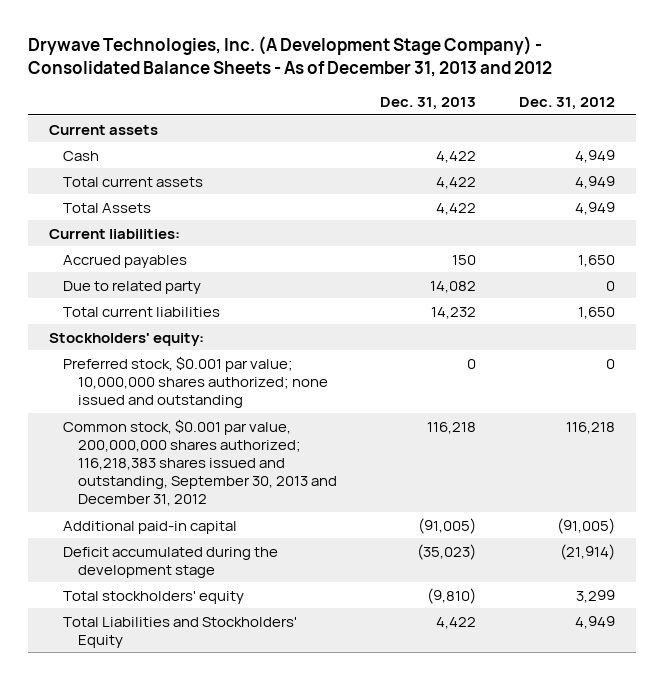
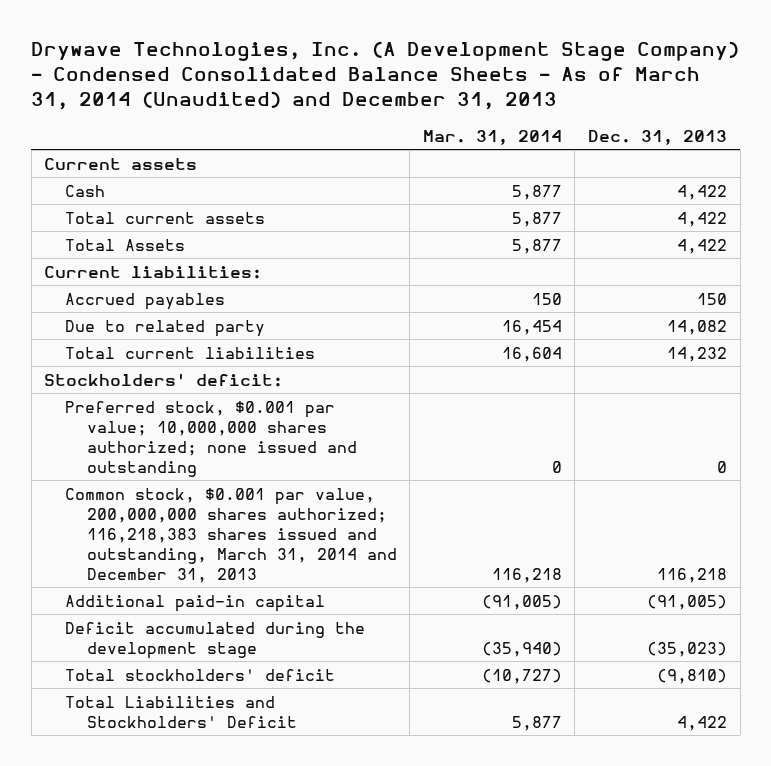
- Drywave Technologies, Inc. (A Development Stage Company) - Consolidated Balance Sheets - As of December 31, 2013 and 2012
+ Drywave Technologies, Inc. (A Development Stage Company) - Condensed Consolidated Balance Sheets - As of March 31, 2014 (Unaudited) and December 31, 2013
- | Dec. 31, 2013 | Dec. 31, 2012
+ | Mar. 31, 2014 | Dec. 31, 2013
- Stockholders' equity:
+ Stockholders' deficit:
- Common stock, $0.001 par value, 200,000,000 shares authorized; 116,218,383 shares issued and outstanding, September 30, 2013 and December 31, 2012 | 116,218 | 116,218
+ Common stock, $0.001 par value, 200,000,000 shares authorized; 116,218,383 shares issued and outstanding, March 31, 2014 and December 31, 2013 | 116,218 | 116,218
- Total stockholders' equity | (9,810) | 3,299
- Total Liabilities and Stockholders' Equity | 4,422 | 4,949
+ Total stockholders' deficit | (10,727) | (9,810)
+ Total Liabilities and Stockholders' Deficit | 5,877 | 4,422

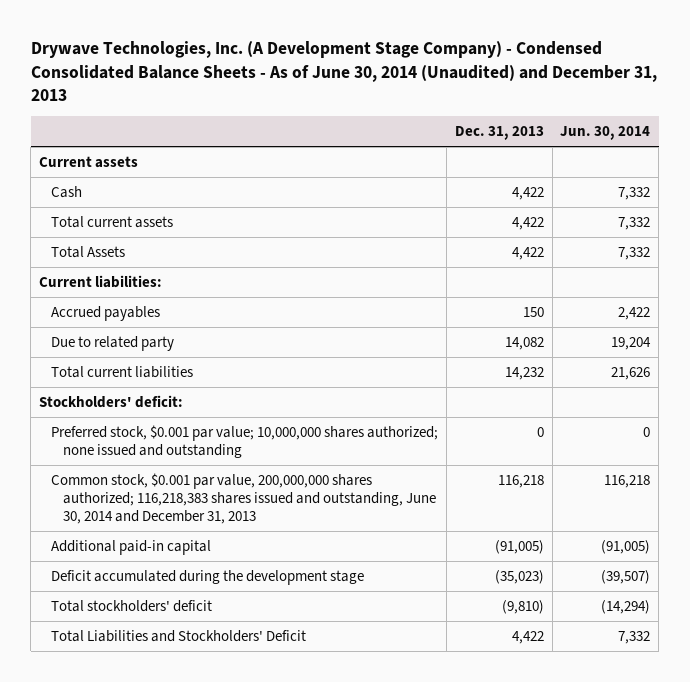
- Drywave Technologies, Inc. (A Development Stage Company) - Condensed Consolidated Balance Sheets - As of March 31, 2014 (Unaudited) and December 31, 2013
+ Drywave Technologies, Inc. (A Development Stage Company) - Condensed Consolidated Balance Sheets - As of June 30, 2014 (Unaudited) and December 31, 2013
- | Mar. 31, 2014 | Dec. 31, 2013
+ | Dec. 31, 2013 | Jun. 30, 2014
- Common stock, $0.001 par value, 200,000,000 shares authorized; 116,218,383 shares issued and outstanding, March 31, 2014 and December 31, 2013 | 116,218 | 116,218
+ Common stock, $0.001 par value, 200,000,000 shares authorized; 116,218,383 shares issued and outstanding, June 30, 2014 and December 31, 2013 | 116,218 | 116,218

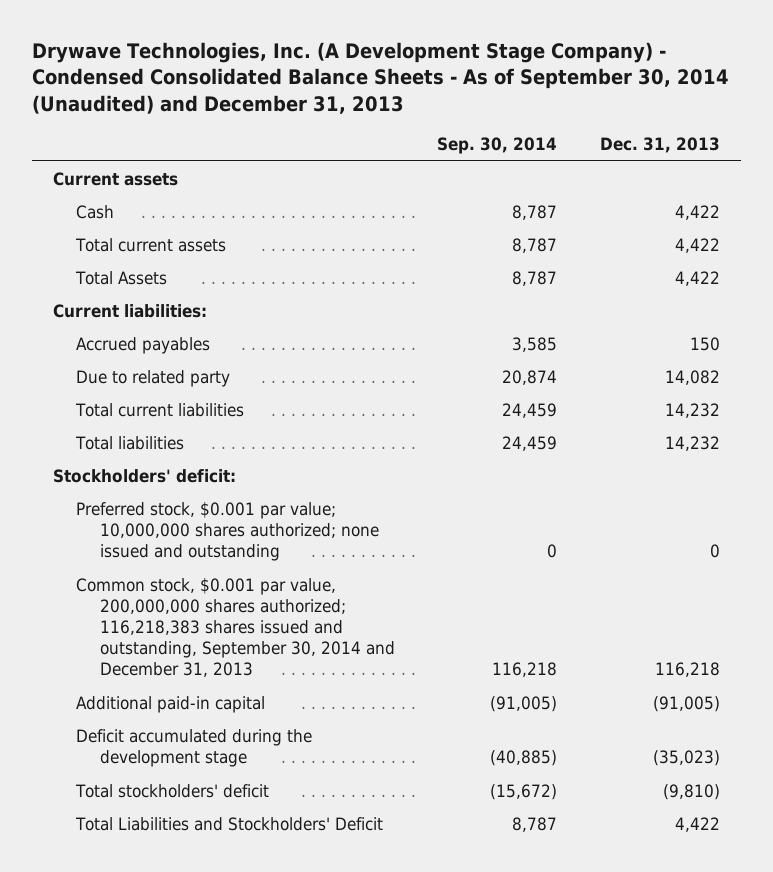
- Drywave Technologies, Inc. (A Development Stage Company) - Condensed Consolidated Balance Sheets - As of June 30, 2014 (Unaudited) and December 31, 2013
+ Drywave Technologies, Inc. (A Development Stage Company) - Condensed Consolidated Balance Sheets - As of September 30, 2014 (Unaudited) and December 31, 2013
- | Dec. 31, 2013 | Jun. 30, 2014
+ | Sep. 30, 2014 | Dec. 31, 2013
+ Total liabilities | 24,459 | 14,232
- Common stock, $0.001 par value, 200,000,000 shares authorized; 116,218,383 shares issued and outstanding, June 30, 2014 and December 31, 2013 | 116,218 | 116,218
+ Common stock, $0.001 par value, 200,000,000 shares authorized; 116,218,383 shares issued and outstanding, September 30, 2014 and December 31, 2013 | 116,218 | 116,218

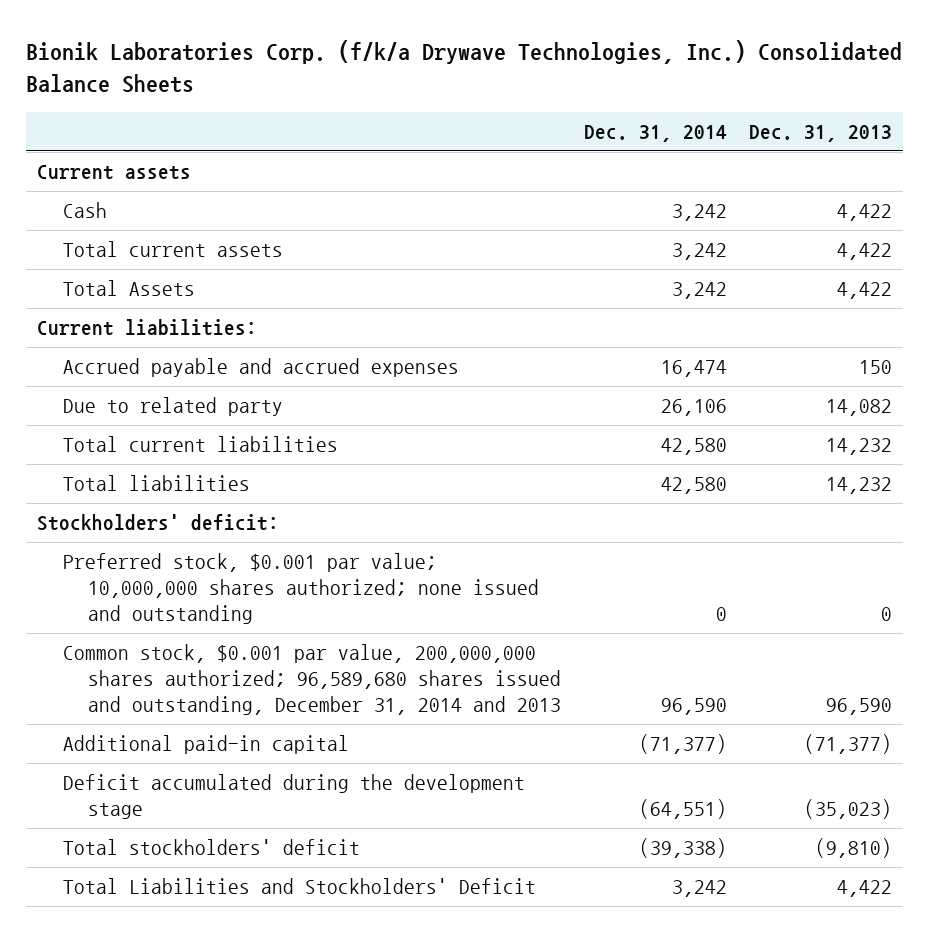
- Drywave Technologies, Inc. (A Development Stage Company) - Condensed Consolidated Balance Sheets - As of September 30, 2014 (Unaudited) and December 31, 2013
+ Bionik Laboratories Corp. (f/k/a Drywave Technologies, Inc.) Consolidated Balance Sheets
- | Sep. 30, 2014 | Dec. 31, 2013
+ | Dec. 31, 2014 | Dec. 31, 2013
- Accrued payables | 3,585 | 150
+ Accrued payable and accrued expenses | 16,474 | 150
- Common stock, $0.001 par value, 200,000,000 shares authorized; 116,218,383 shares issued and outstanding, September 30, 2014 and December 31, 2013 | 116,218 | 116,218
- Additional paid-in capital | (91,005) | (91,005)
+ Common stock, $0.001 par value, 200,000,000 shares authorized; 96,589,680 shares issued and outstanding, December 31, 2014 and 2013 | 96,590 | 96,590
+ Additional paid-in capital | (71,377) | (71,377)

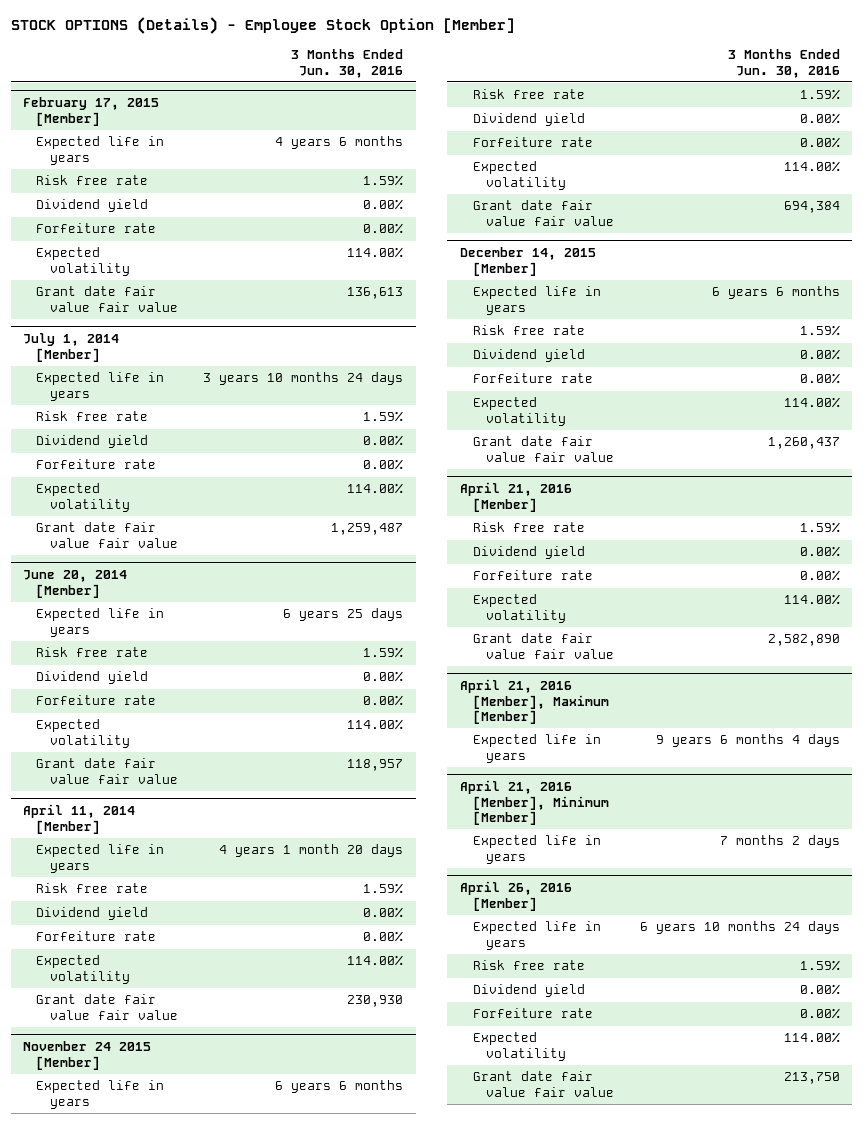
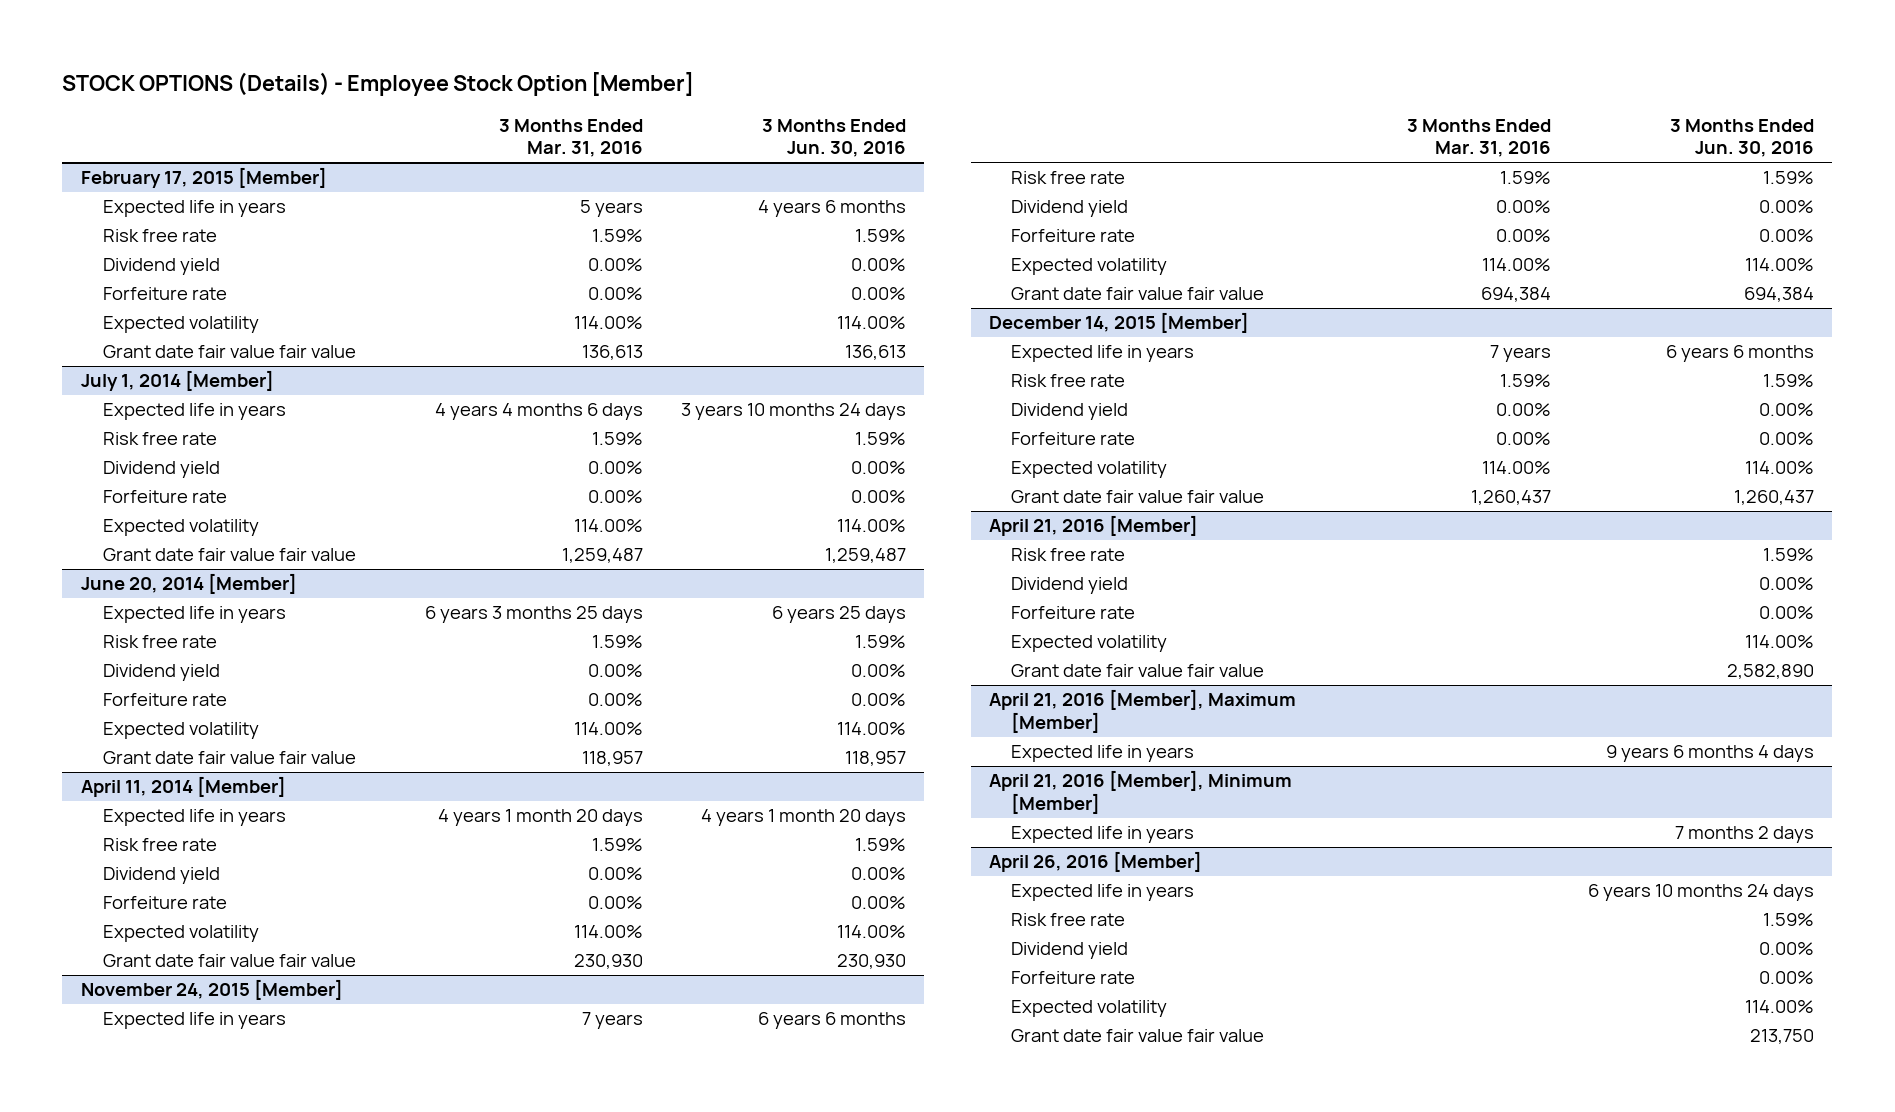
- | 3 Months Ended Jun. 30, 2016
+ | 3 Months Ended Mar. 31, 2016 | 3 Months Ended Jun. 30, 2016
- November 24 2015 [Member]
+ November 24, 2015 [Member]

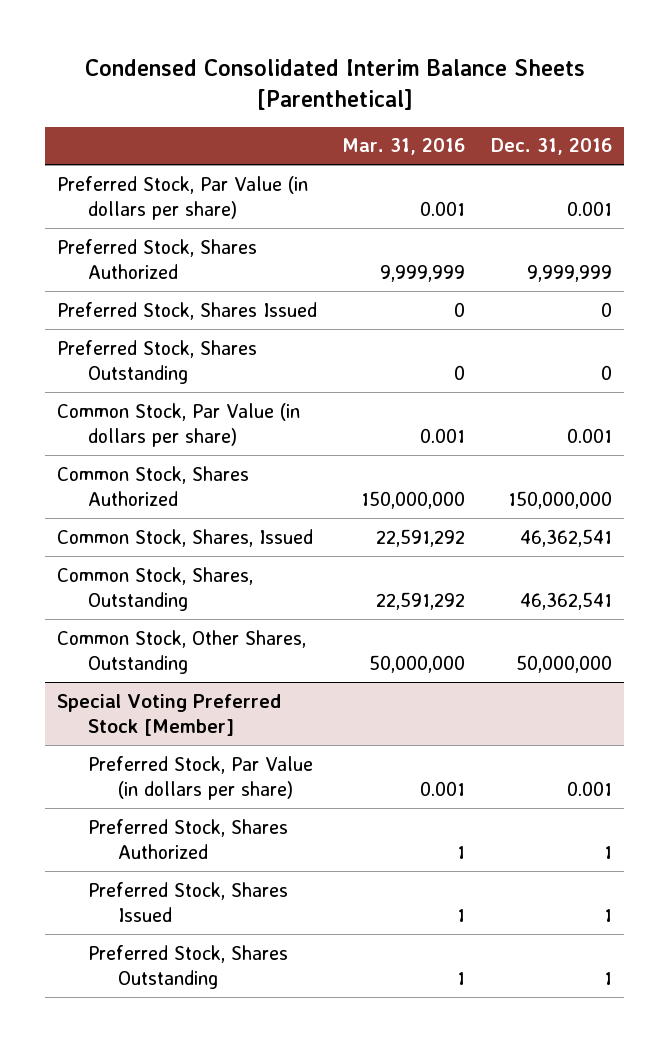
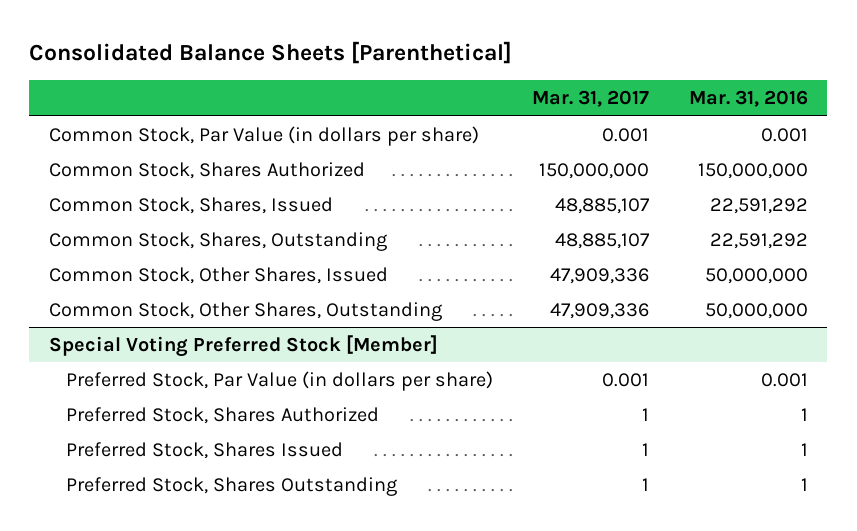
- Condensed Consolidated Interim Balance Sheets [Parenthetical]
+ Consolidated Balance Sheets [Parenthetical]
- | Mar. 31, 2016 | Dec. 31, 2016
+ | Mar. 31, 2017 | Mar. 31, 2016
- Preferred Stock, Par Value (in dollars per share) | 0.001 | 0.001
- Preferred Stock, Shares Authorized | 9,999,999 | 9,999,999
- Preferred Stock, Shares Issued | 0 | 0
- Preferred Stock, Shares Outstanding | 0 | 0
+ Common Stock, Other Shares, Issued | 47,909,336 | 50,000,000

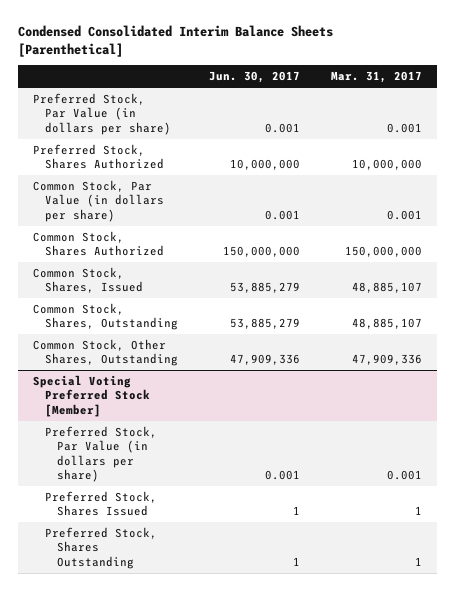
- Consolidated Balance Sheets [Parenthetical]
+ Condensed Consolidated Interim Balance Sheets [Parenthetical]
- | Mar. 31, 2017 | Mar. 31, 2016
+ | Jun. 30, 2017 | Mar. 31, 2017
+ Preferred Stock, Par Value (in dollars per share) | 0.001 | 0.001
+ Preferred Stock, Shares Authorized | 10,000,000 | 10,000,000
- Common Stock, Other Shares, Issued | 47,909,336 | 50,000,000
@ Special Voting Preferred Stock [Member]
- Preferred Stock, Shares Authorized | 1 | 1

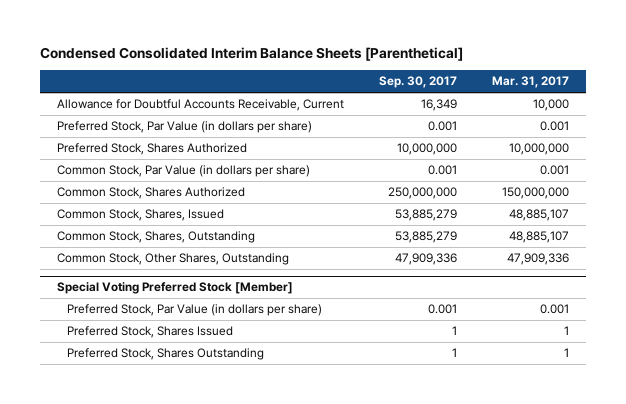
- | Jun. 30, 2017 | Mar. 31, 2017
+ | Sep. 30, 2017 | Mar. 31, 2017
+ Allowance for Doubtful Accounts Receivable, Current | 16,349 | 10,000

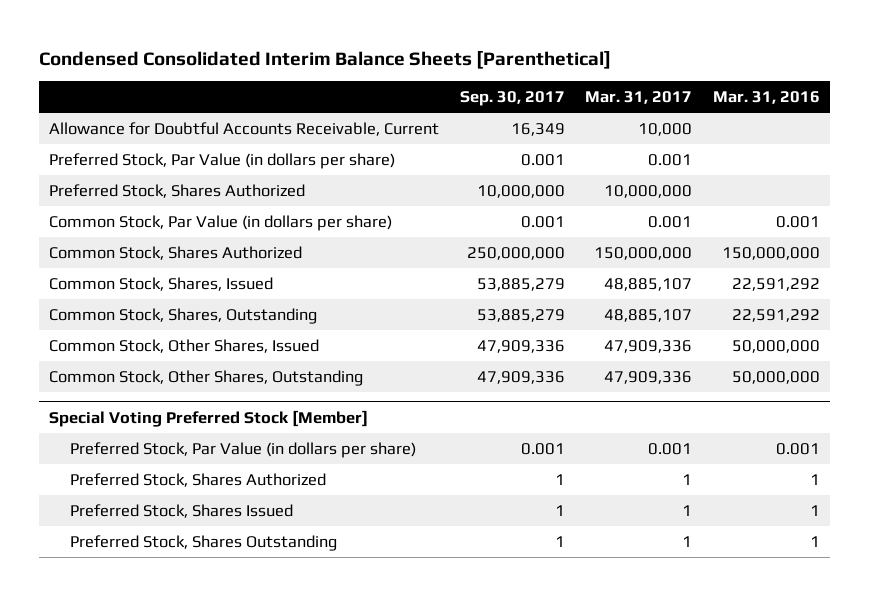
- | Sep. 30, 2017 | Mar. 31, 2017
+ | Sep. 30, 2017 | Mar. 31, 2017 | Mar. 31, 2016
+ Common Stock, Other Shares, Issued | 47,909,336 | 47,909,336 | 50,000,000
@ Special Voting Preferred Stock [Member]
+ Preferred Stock, Shares Authorized | 1 | 1 | 1

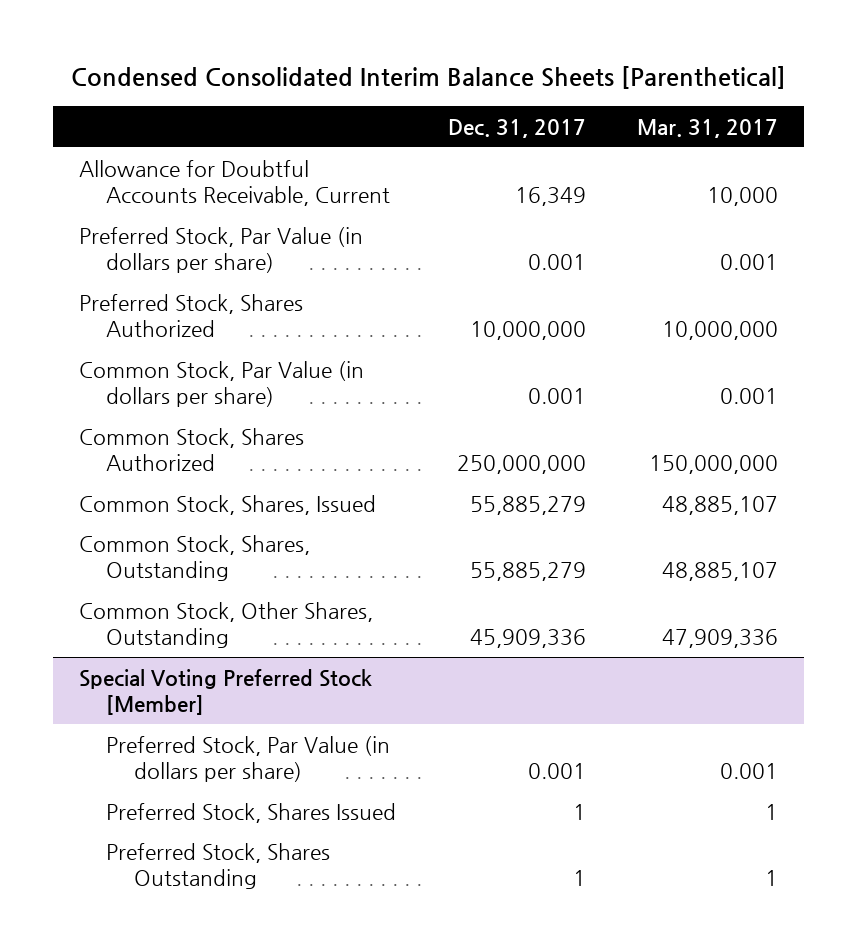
- | Sep. 30, 2017 | Mar. 31, 2017 | Mar. 31, 2016
+ | Dec. 31, 2017 | Mar. 31, 2017
- Common Stock, Other Shares, Issued | 47,909,336 | 47,909,336 | 50,000,000
@ Special Voting Preferred Stock [Member]
- Preferred Stock, Shares Authorized | 1 | 1 | 1

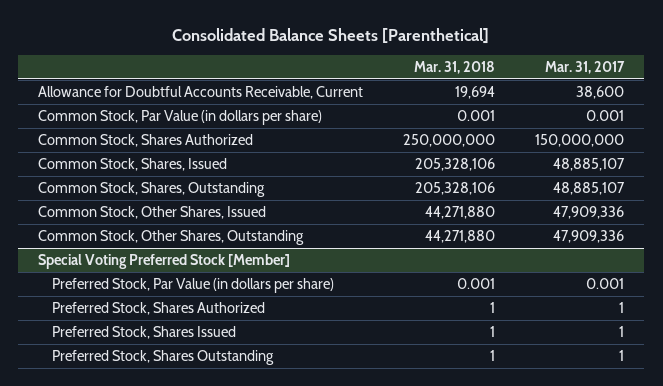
- Condensed Consolidated Interim Balance Sheets [Parenthetical]
+ Consolidated Balance Sheets [Parenthetical]
- | Dec. 31, 2017 | Mar. 31, 2017
+ | Mar. 31, 2018 | Mar. 31, 2017
- Allowance for Doubtful Accounts Receivable, Current | 16,349 | 10,000
- Preferred Stock, Par Value (in dollars per share) | 0.001 | 0.001
- Preferred Stock, Shares Authorized | 10,000,000 | 10,000,000
+ Allowance for Doubtful Accounts Receivable, Current | 19,694 | 38,600
+ Common Stock, Other Shares, Issued | 44,271,880 | 47,909,336
@ Special Voting Preferred Stock [Member]
+ Preferred Stock, Shares Authorized | 1 | 1

